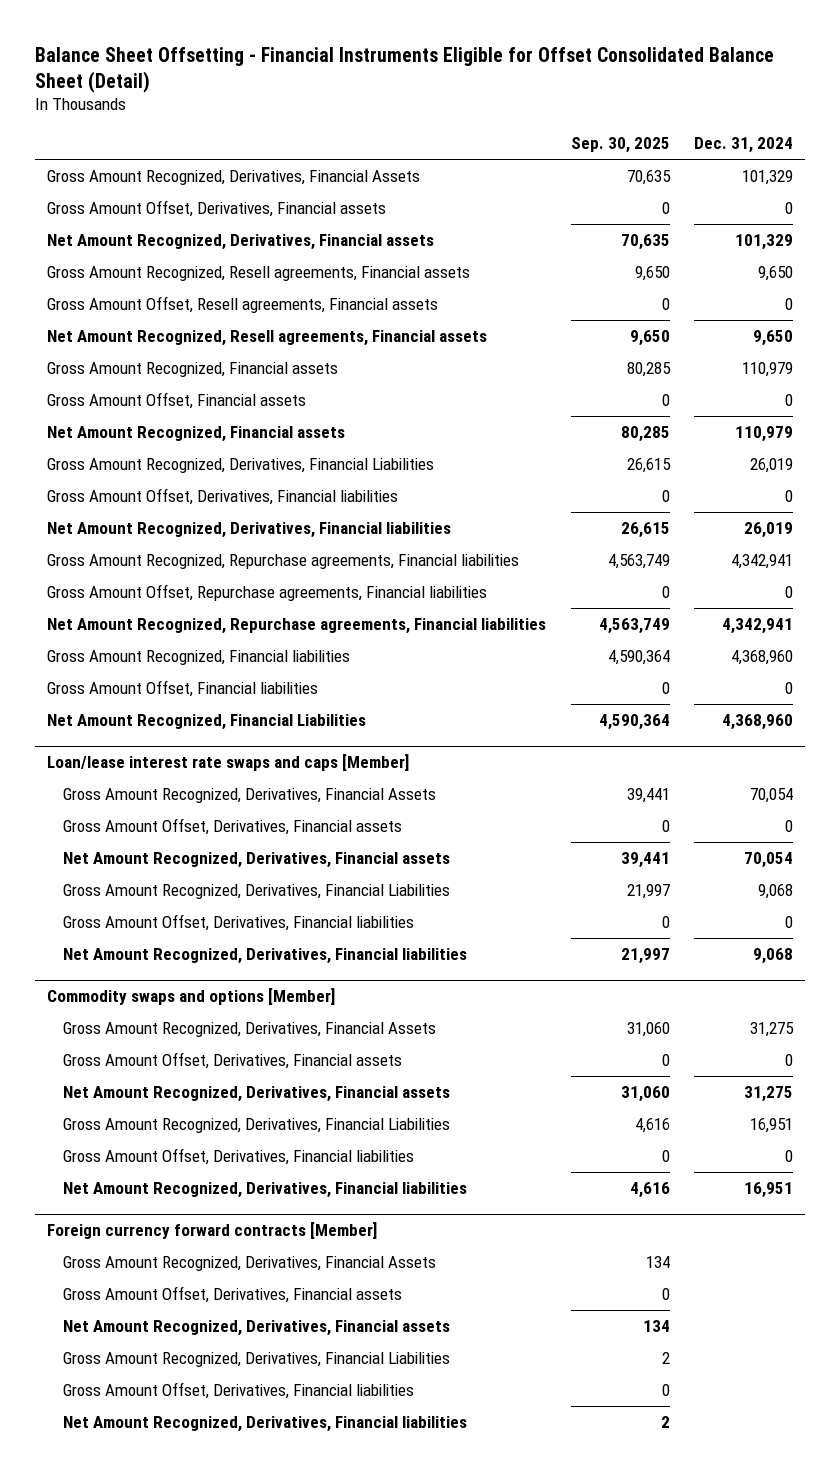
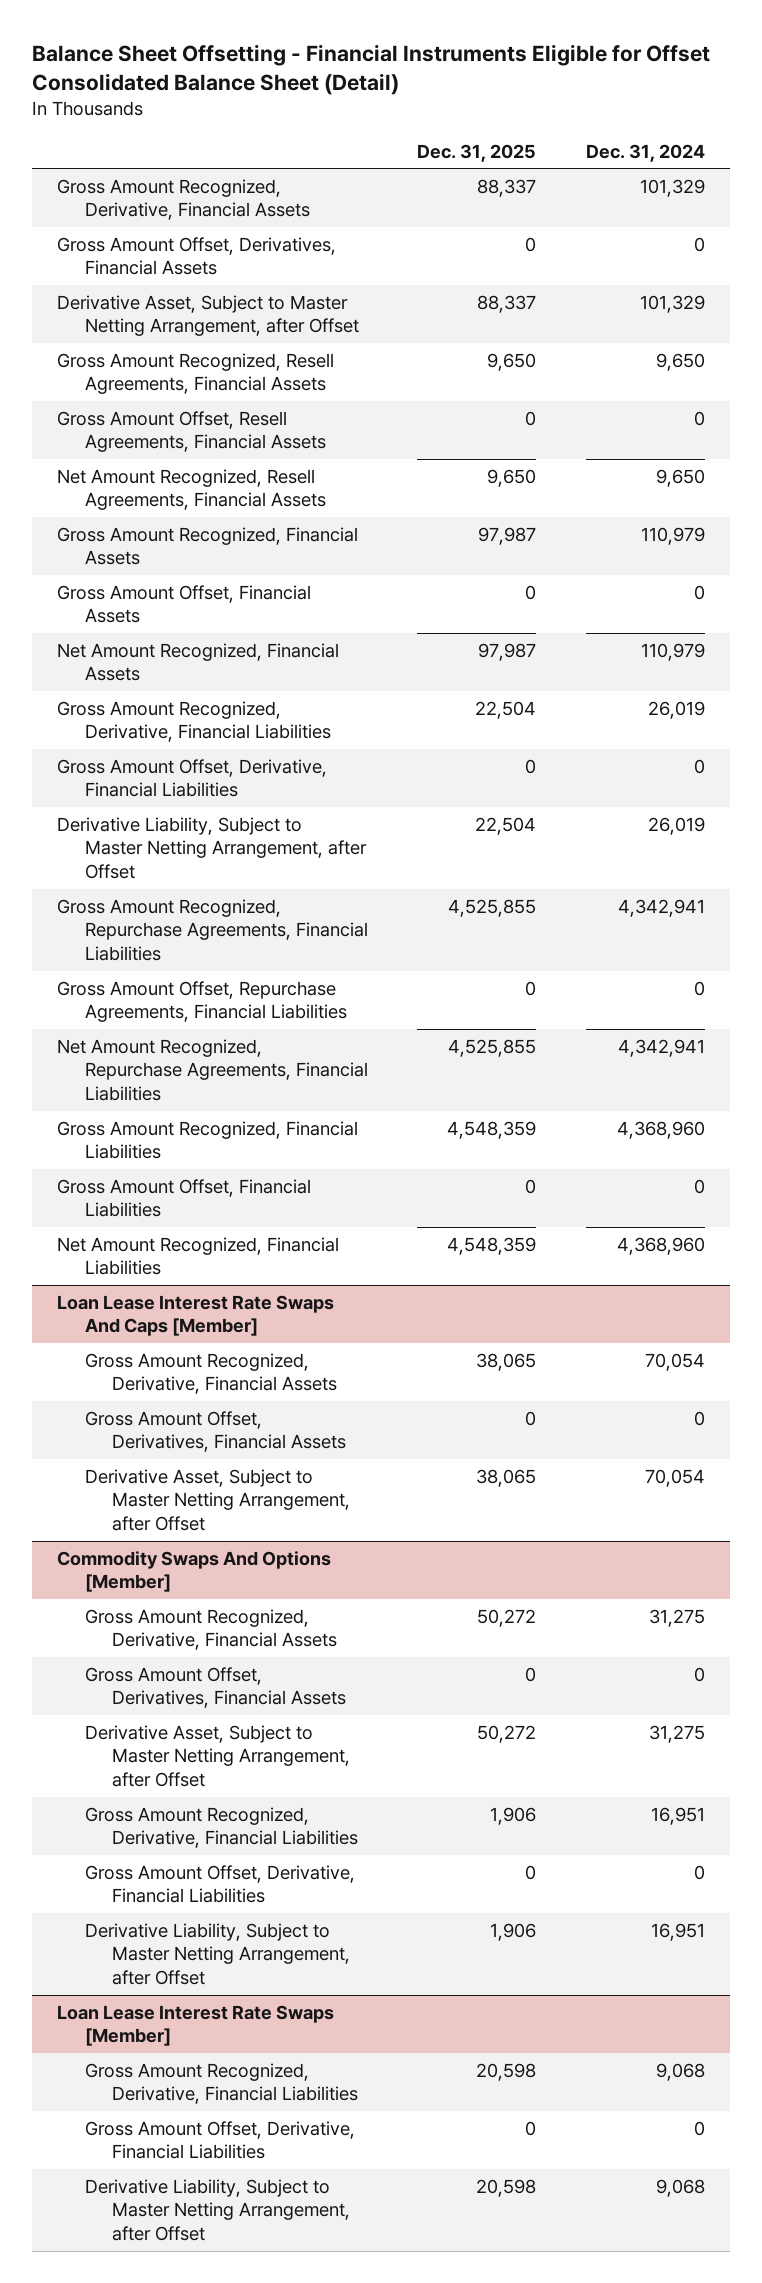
- | Sep. 30, 2025 | Dec. 31, 2024
+ | Dec. 31, 2025 | Dec. 31, 2024
- Gross Amount Recognized, Derivatives, Financial Assets | 70,635 | 101,329
- Gross Amount Offset, Derivatives, Financial assets | 0 | 0
- Net Amount Recognized, Derivatives, Financial assets | 70,635 | 101,329
- Gross Amount Recognized, Resell agreements, Financial assets | 9,650 | 9,650
- Gross Amount Offset, Resell agreements, Financial assets | 0 | 0
- Net Amount Recognized, Resell agreements, Financial assets | 9,650 | 9,650
- Gross Amount Recognized, Financial assets | 80,285 | 110,979
- Gross Amount Offset, Financial assets | 0 | 0
- Net Amount Recognized, Financial assets | 80,285 | 110,979
- Gross Amount Recognized, Derivatives, Financial Liabilities | 26,615 | 26,019
- Gross Amount Offset, Derivatives, Financial liabilities | 0 | 0
- Net Amount Recognized, Derivatives, Financial liabilities | 26,615 | 26,019
- Gross Amount Recognized, Repurchase agreements, Financial liabilities | 4,563,749 | 4,342,941
- Gross Amount Offset, Repurchase agreements, Financial liabilities | 0 | 0
- Net Amount Recognized, Repurchase agreements, Financial liabilities | 4,563,749 | 4,342,941
- Gross Amount Recognized, Financial liabilities | 4,590,364 | 4,368,960
- Gross Amount Offset, Financial liabilities | 0 | 0
+ Gross Amount Recognized, Derivative, Financial Assets | 88,337 | 101,329
+ Gross Amount Offset, Derivatives, Financial Assets | 0 | 0
+ Derivative Asset, Subject to Master Netting Arrangement, after Offset | 88,337 | 101,329
+ Gross Amount Recognized, Resell Agreements, Financial Assets | 9,650 | 9,650
+ Gross Amount Offset, Resell Agreements, Financial Assets | 0 | 0
+ Net Amount Recognized, Resell Agreements, Financial Assets | 9,650 | 9,650
+ Gross Amount Recognized, Financial Assets | 97,987 | 110,979
+ Gross Amount Offset, Financial Assets | 0 | 0
+ Net Amount Recognized, Financial Assets | 97,987 | 110,979
+ Gross Amount Recognized, Derivative, Financial Liabilities | 22,504 | 26,019
+ Gross Amount Offset, Derivative, Financial Liabilities | 0 | 0
+ Derivative Liability, Subject to Master Netting Arrangement, after Offset | 22,504 | 26,019
+ Gross Amount Recognized, Repurchase Agreements, Financial Liabilities | 4,525,855 | 4,342,941
+ Gross Amount Offset, Repurchase Agreements, Financial Liabilities | 0 | 0
+ Net Amount Recognized, Repurchase Agreements, Financial Liabilities | 4,525,855 | 4,342,941
+ Gross Amount Recognized, Financial Liabilities | 4,548,359 | 4,368,960
+ Gross Amount Offset, Financial Liabilities | 0 | 0
- Loan/lease interest rate swaps and caps [Member]
- Gross Amount Recognized, Derivatives, Financial Assets | 39,441 | 70,054
- Gross Amount Offset, Derivatives, Financial assets | 0 | 0
- Net Amount Recognized, Derivatives, Financial assets | 39,441 | 70,054
- Gross Amount Recognized, Derivatives, Financial Liabilities | 21,997 | 9,068
- Gross Amount Offset, Derivatives, Financial liabilities | 0 | 0
- Net Amount Recognized, Derivatives, Financial liabilities | 21,997 | 9,068
- Commodity swaps and options [Member]
- Gross Amount Recognized, Derivatives, Financial Assets | 31,060 | 31,275
- Gross Amount Offset, Derivatives, Financial assets | 0 | 0
- Net Amount Recognized, Derivatives, Financial assets | 31,060 | 31,275
- Gross Amount Recognized, Derivatives, Financial Liabilities | 4,616 | 16,951
- Gross Amount Offset, Derivatives, Financial liabilities | 0 | 0
- Net Amount Recognized, Derivatives, Financial liabilities | 4,616 | 16,951
- Foreign currency forward contracts [Member]
- Gross Amount Recognized, Derivatives, Financial Assets | 134 |
- Gross Amount Offset, Derivatives, Financial assets | 0 |
- Net Amount Recognized, Derivatives, Financial assets | 134 |
- Gross Amount Recognized, Derivatives, Financial Liabilities | 2 |
- Gross Amount Offset, Derivatives, Financial liabilities | 0 |
- Net Amount Recognized, Derivatives, Financial liabilities | 2 |
+ Loan Lease Interest Rate Swaps And Caps [Member]
+ Gross Amount Recognized, Derivative, Financial Assets | 38,065 | 70,054
+ Gross Amount Offset, Derivatives, Financial Assets | 0 | 0
+ Derivative Asset, Subject to Master Netting Arrangement, after Offset | 38,065 | 70,054
+ Commodity Swaps And Options [Member]
+ Gross Amount Recognized, Derivative, Financial Assets | 50,272 | 31,275
+ Gross Amount Offset, Derivatives, Financial Assets | 0 | 0
+ Derivative Asset, Subject to Master Netting Arrangement, after Offset | 50,272 | 31,275
+ Gross Amount Recognized, Derivative, Financial Liabilities | 1,906 | 16,951
+ Gross Amount Offset, Derivative, Financial Liabilities | 0 | 0
+ Derivative Liability, Subject to Master Netting Arrangement, after Offset | 1,906 | 16,951
+ Loan Lease Interest Rate Swaps [Member]
+ Gross Amount Recognized, Derivative, Financial Liabilities | 20,598 | 9,068
+ Gross Amount Offset, Derivative, Financial Liabilities | 0 | 0
+ Derivative Liability, Subject to Master Netting Arrangement, after Offset | 20,598 | 9,068

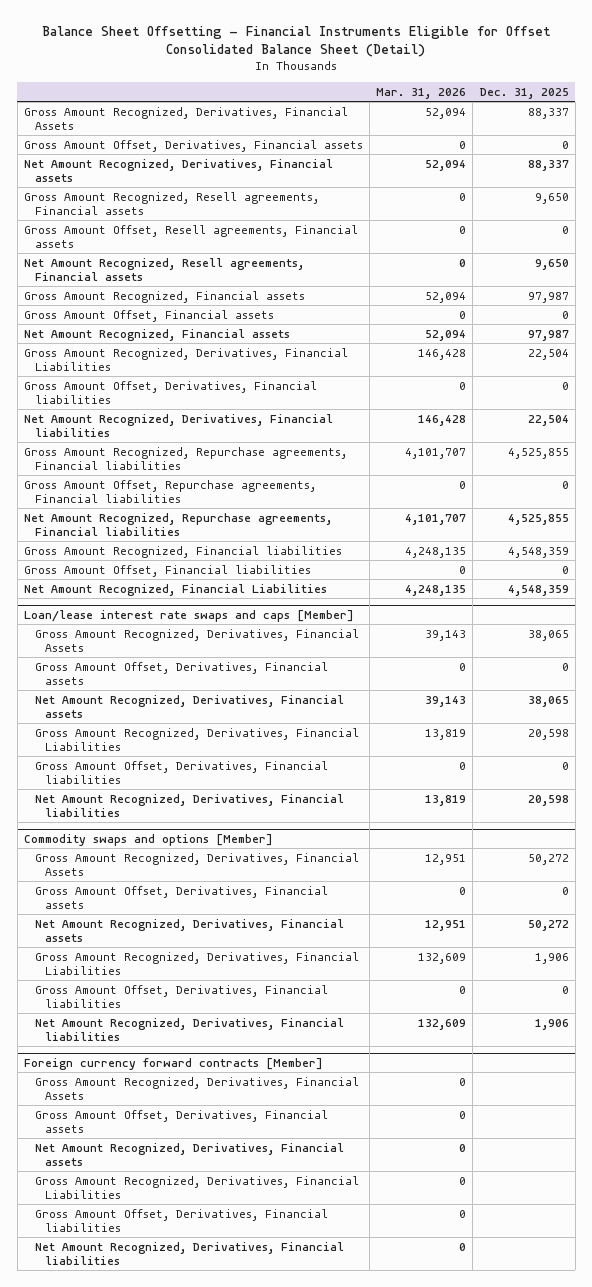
- | Dec. 31, 2025 | Dec. 31, 2024
+ | Mar. 31, 2026 | Dec. 31, 2025
- Gross Amount Recognized, Derivative, Financial Assets | 88,337 | 101,329
- Gross Amount Offset, Derivatives, Financial Assets | 0 | 0
- Derivative Asset, Subject to Master Netting Arrangement, after Offset | 88,337 | 101,329
- Gross Amount Recognized, Resell Agreements, Financial Assets | 9,650 | 9,650
- Gross Amount Offset, Resell Agreements, Financial Assets | 0 | 0
- Net Amount Recognized, Resell Agreements, Financial Assets | 9,650 | 9,650
- Gross Amount Recognized, Financial Assets | 97,987 | 110,979
- Gross Amount Offset, Financial Assets | 0 | 0
- Net Amount Recognized, Financial Assets | 97,987 | 110,979
- Gross Amount Recognized, Derivative, Financial Liabilities | 22,504 | 26,019
- Gross Amount Offset, Derivative, Financial Liabilities | 0 | 0
- Derivative Liability, Subject to Master Netting Arrangement, after Offset | 22,504 | 26,019
- Gross Amount Recognized, Repurchase Agreements, Financial Liabilities | 4,525,855 | 4,342,941
- Gross Amount Offset, Repurchase Agreements, Financial Liabilities | 0 | 0
- Net Amount Recognized, Repurchase Agreements, Financial Liabilities | 4,525,855 | 4,342,941
- Gross Amount Recognized, Financial Liabilities | 4,548,359 | 4,368,960
- Gross Amount Offset, Financial Liabilities | 0 | 0
+ Gross Amount Recognized, Derivatives, Financial Assets | 52,094 | 88,337
+ Gross Amount Offset, Derivatives, Financial assets | 0 | 0
+ Net Amount Recognized, Derivatives, Financial assets | 52,094 | 88,337
+ Gross Amount Recognized, Resell agreements, Financial assets | 0 | 9,650
+ Gross Amount Offset, Resell agreements, Financial assets | 0 | 0
+ Net Amount Recognized, Resell agreements, Financial assets | 0 | 9,650
+ Gross Amount Recognized, Financial assets | 52,094 | 97,987
+ Gross Amount Offset, Financial assets | 0 | 0
+ Net Amount Recognized, Financial assets | 52,094 | 97,987
+ Gross Amount Recognized, Derivatives, Financial Liabilities | 146,428 | 22,504
+ Gross Amount Offset, Derivatives, Financial liabilities | 0 | 0
+ Net Amount Recognized, Derivatives, Financial liabilities | 146,428 | 22,504
+ Gross Amount Recognized, Repurchase agreements, Financial liabilities | 4,101,707 | 4,525,855
+ Gross Amount Offset, Repurchase agreements, Financial liabilities | 0 | 0
+ Net Amount Recognized, Repurchase agreements, Financial liabilities | 4,101,707 | 4,525,855
+ Gross Amount Recognized, Financial liabilities | 4,248,135 | 4,548,359
+ Gross Amount Offset, Financial liabilities | 0 | 0
- Loan Lease Interest Rate Swaps And Caps [Member]
- Gross Amount Recognized, Derivative, Financial Assets | 38,065 | 70,054
- Gross Amount Offset, Derivatives, Financial Assets | 0 | 0
- Derivative Asset, Subject to Master Netting Arrangement, after Offset | 38,065 | 70,054
- Commodity Swaps And Options [Member]
- Gross Amount Recognized, Derivative, Financial Assets | 50,272 | 31,275
- Gross Amount Offset, Derivatives, Financial Assets | 0 | 0
- Derivative Asset, Subject to Master Netting Arrangement, after Offset | 50,272 | 31,275
- Gross Amount Recognized, Derivative, Financial Liabilities | 1,906 | 16,951
- Gross Amount Offset, Derivative, Financial Liabilities | 0 | 0
- Derivative Liability, Subject to Master Netting Arrangement, after Offset | 1,906 | 16,951
- Loan Lease Interest Rate Swaps [Member]
- Gross Amount Recognized, Derivative, Financial Liabilities | 20,598 | 9,068
- Gross Amount Offset, Derivative, Financial Liabilities | 0 | 0
- Derivative Liability, Subject to Master Netting Arrangement, after Offset | 20,598 | 9,068
+ Loan/lease interest rate swaps and caps [Member]
+ Gross Amount Recognized, Derivatives, Financial Assets | 39,143 | 38,065
+ Gross Amount Offset, Derivatives, Financial assets | 0 | 0
+ Net Amount Recognized, Derivatives, Financial assets | 39,143 | 38,065
+ Gross Amount Recognized, Derivatives, Financial Liabilities | 13,819 | 20,598
+ Gross Amount Offset, Derivatives, Financial liabilities | 0 | 0
+ Net Amount Recognized, Derivatives, Financial liabilities | 13,819 | 20,598
+ Commodity swaps and options [Member]
+ Gross Amount Recognized, Derivatives, Financial Assets | 12,951 | 50,272
+ Gross Amount Offset, Derivatives, Financial assets | 0 | 0
+ Net Amount Recognized, Derivatives, Financial assets | 12,951 | 50,272
+ Gross Amount Recognized, Derivatives, Financial Liabilities | 132,609 | 1,906
+ Gross Amount Offset, Derivatives, Financial liabilities | 0 | 0
+ Net Amount Recognized, Derivatives, Financial liabilities | 132,609 | 1,906
+ Foreign currency forward contracts [Member]
+ Gross Amount Recognized, Derivatives, Financial Assets | 0 |
+ Gross Amount Offset, Derivatives, Financial assets | 0 |
+ Net Amount Recognized, Derivatives, Financial assets | 0 |
+ Gross Amount Recognized, Derivatives, Financial Liabilities | 0 |
+ Gross Amount Offset, Derivatives, Financial liabilities | 0 |
+ Net Amount Recognized, Derivatives, Financial liabilities | 0 |

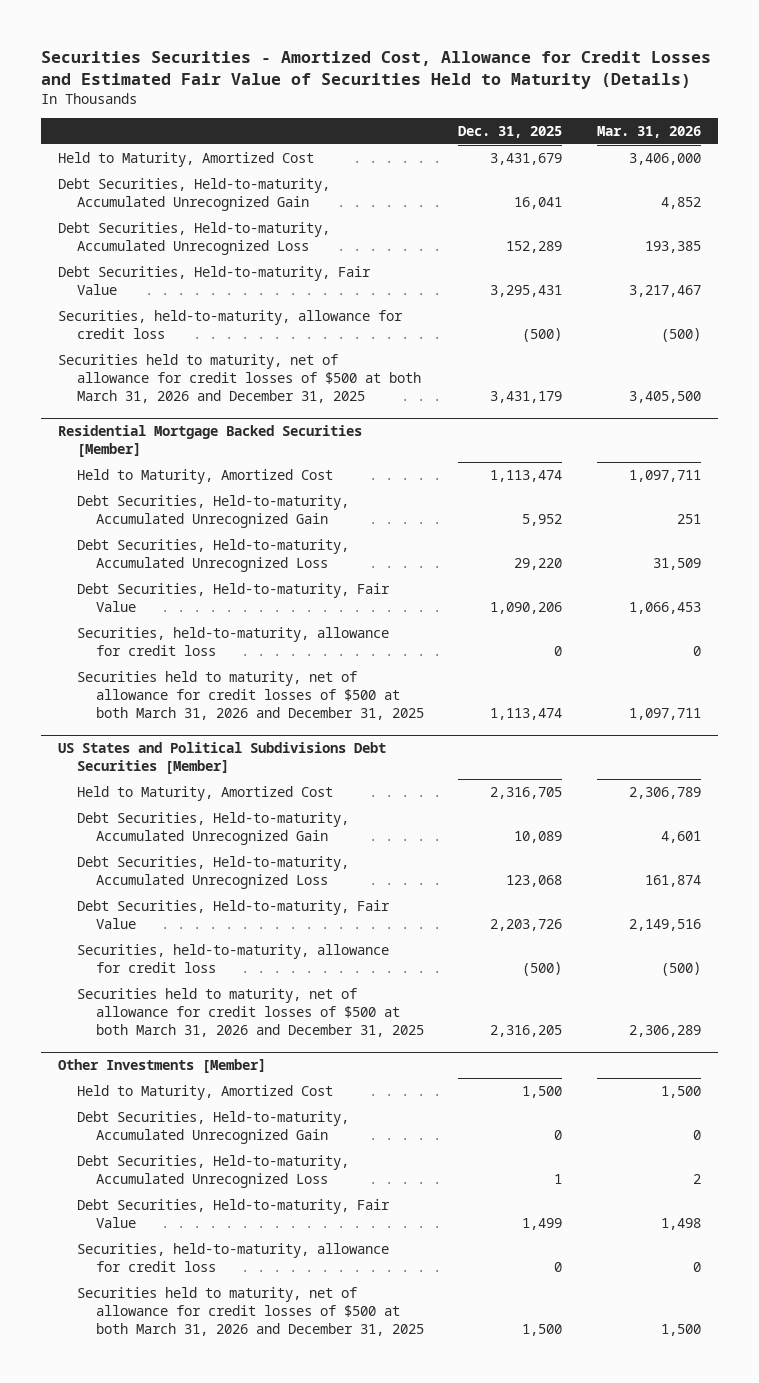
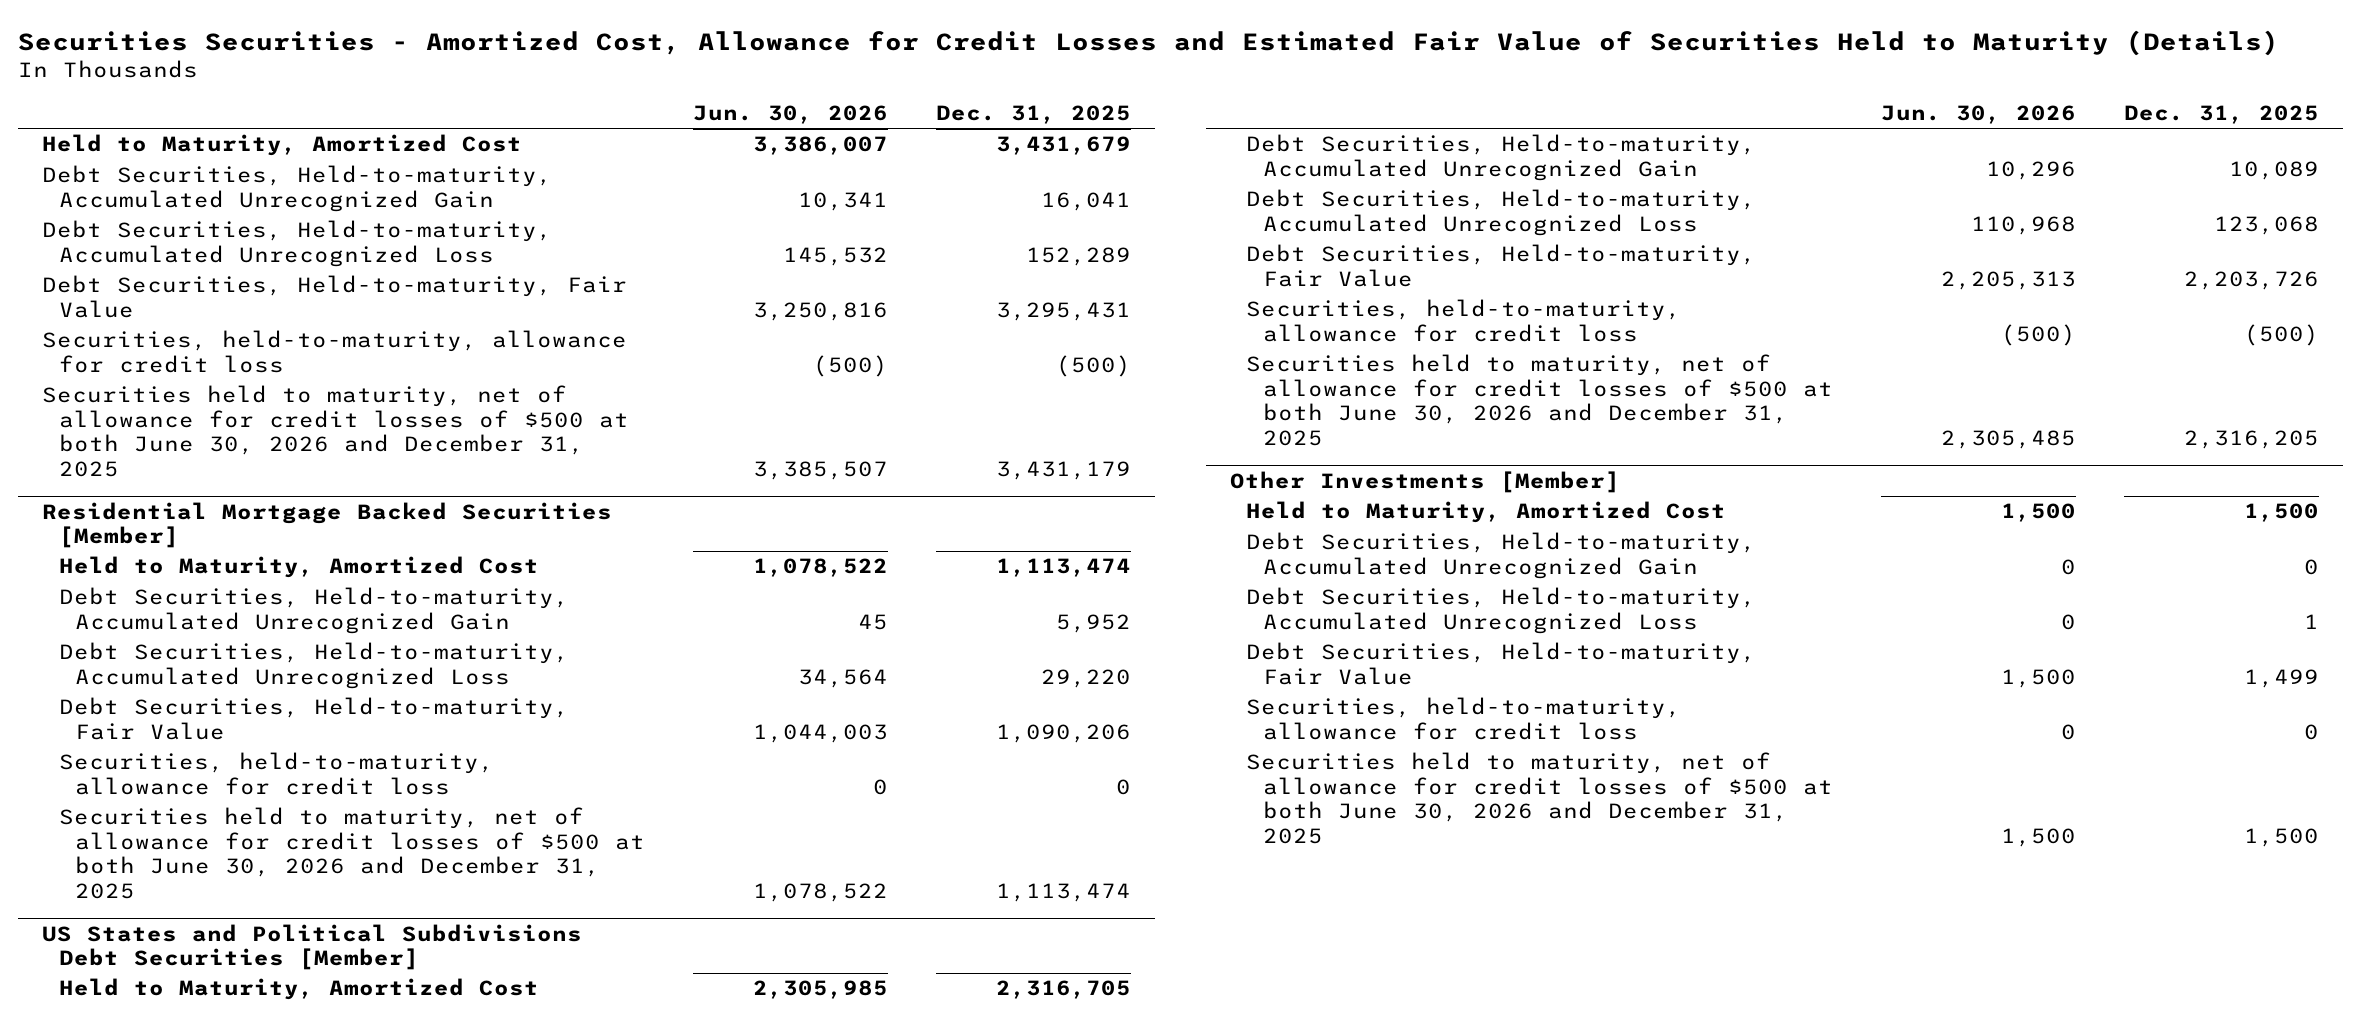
- | Dec. 31, 2025 | Mar. 31, 2026
+ | Jun. 30, 2026 | Dec. 31, 2025
- Securities held to maturity, net of allowance for credit losses of $500 at both March 31, 2026 and December 31, 2025 | 3,431,179 | 3,405,500
+ Securities held to maturity, net of allowance for credit losses of $500 at both June 30, 2026 and December 31, 2025 | 3,385,507 | 3,431,179
@ Residential Mortgage Backed Securities [Member]
- Securities held to maturity, net of allowance for credit losses of $500 at both March 31, 2026 and December 31, 2025 | 1,113,474 | 1,097,711
+ Securities held to maturity, net of allowance for credit losses of $500 at both June 30, 2026 and December 31, 2025 | 1,078,522 | 1,113,474
@ US States and Political Subdivisions Debt Securities [Member]
- Securities held to maturity, net of allowance for credit losses of $500 at both March 31, 2026 and December 31, 2025 | 2,316,205 | 2,306,289
+ Securities held to maturity, net of allowance for credit losses of $500 at both June 30, 2026 and December 31, 2025 | 2,305,485 | 2,316,205
@ Other Investments [Member]
- Securities held to maturity, net of allowance for credit losses of $500 at both March 31, 2026 and December 31, 2025 | 1,500 | 1,500
+ Securities held to maturity, net of allowance for credit losses of $500 at both June 30, 2026 and December 31, 2025 | 1,500 | 1,500

